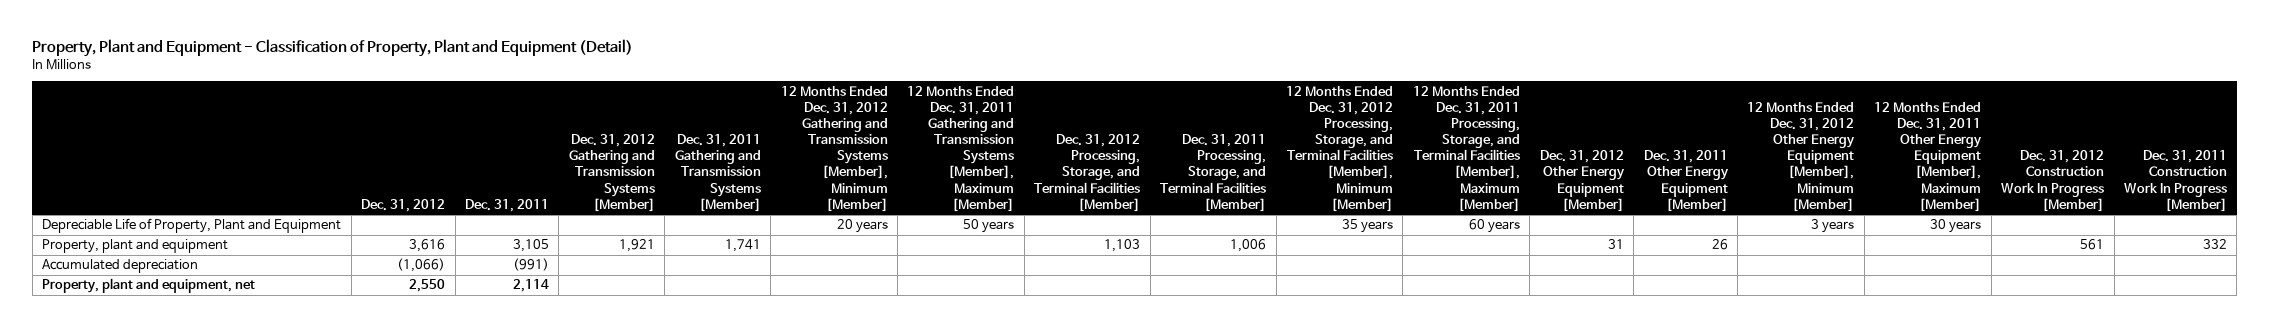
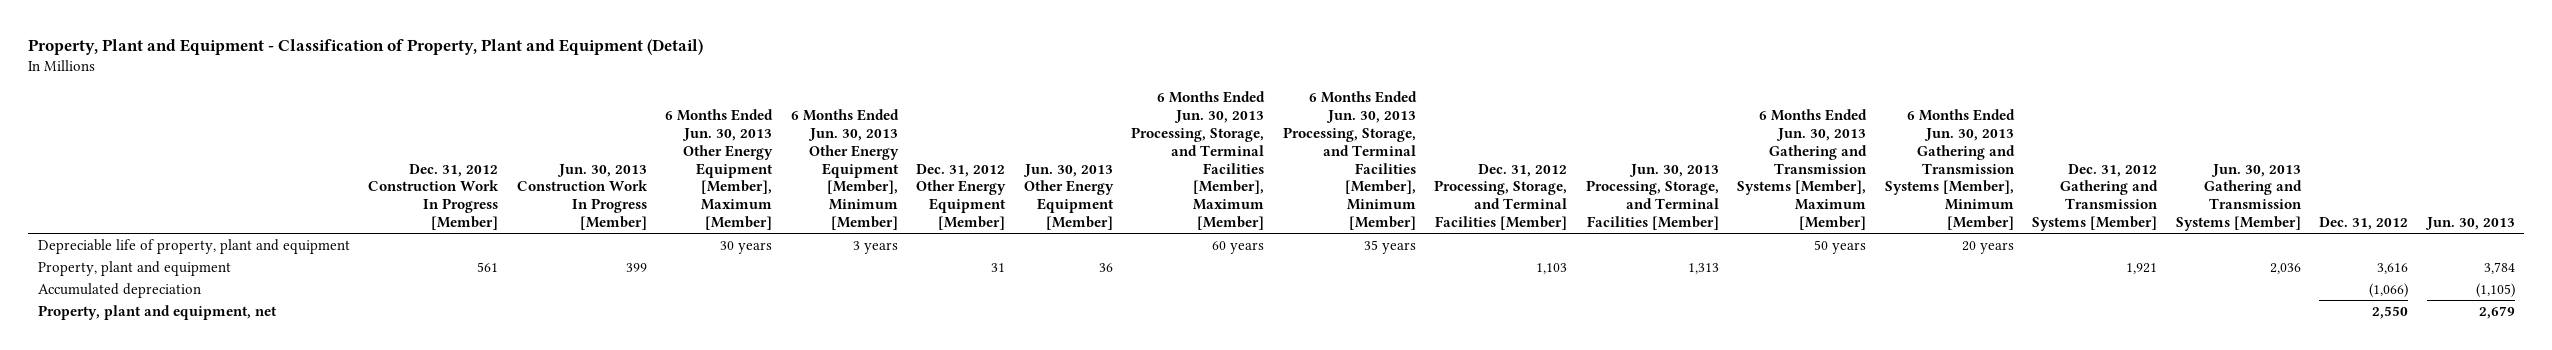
- | Dec. 31, 2012 | Dec. 31, 2011 | Dec. 31, 2012 Gathering and Transmission Systems [Member] | Dec. 31, 2011 Gathering and Transmission Systems [Member] | 12 Months Ended Dec. 31, 2012 Gathering and Transmission Systems [Member], Minimum [Member] | 12 Months Ended Dec. 31, 2011 Gathering and Transmission Systems [Member], Maximum [Member] | Dec. 31, 2012 Processing, Storage, and Terminal Facilities [Member] | Dec. 31, 2011 Processing, Storage, and Terminal Facilities [Member] | 12 Months Ended Dec. 31, 2012 Processing, Storage, and Terminal Facilities [Member], Minimum [Member] | 12 Months Ended Dec. 31, 2011 Processing, Storage, and Terminal Facilities [Member], Maximum [Member] | Dec. 31, 2012 Other Energy Equipment [Member] | Dec. 31, 2011 Other Energy Equipment [Member] | 12 Months Ended Dec. 31, 2012 Other Energy Equipment [Member], Minimum [Member] | 12 Months Ended Dec. 31, 2011 Other Energy Equipment [Member], Maximum [Member] | Dec. 31, 2012 Construction Work In Progress [Member] | Dec. 31, 2011 Construction Work In Progress [Member]
+ | Dec. 31, 2012 Construction Work In Progress [Member] | Jun. 30, 2013 Construction Work In Progress [Member] | 6 Months Ended Jun. 30, 2013 Other Energy Equipment [Member], Maximum [Member] | 6 Months Ended Jun. 30, 2013 Other Energy Equipment [Member], Minimum [Member] | Dec. 31, 2012 Other Energy Equipment [Member] | Jun. 30, 2013 Other Energy Equipment [Member] | 6 Months Ended Jun. 30, 2013 Processing, Storage, and Terminal Facilities [Member], Maximum [Member] | 6 Months Ended Jun. 30, 2013 Processing, Storage, and Terminal Facilities [Member], Minimum [Member] | Dec. 31, 2012 Processing, Storage, and Terminal Facilities [Member] | Jun. 30, 2013 Processing, Storage, and Terminal Facilities [Member] | 6 Months Ended Jun. 30, 2013 Gathering and Transmission Systems [Member], Maximum [Member] | 6 Months Ended Jun. 30, 2013 Gathering and Transmission Systems [Member], Minimum [Member] | Dec. 31, 2012 Gathering and Transmission Systems [Member] | Jun. 30, 2013 Gathering and Transmission Systems [Member] | Dec. 31, 2012 | Jun. 30, 2013
- Depreciable Life of Property, Plant and Equipment | | | | | 20 years | 50 years | | | 35 years | 60 years | | | 3 years | 30 years | |
+ Depreciable life of property, plant and equipment | | | 30 years | 3 years | | | 60 years | 35 years | | | 50 years | 20 years | | | |

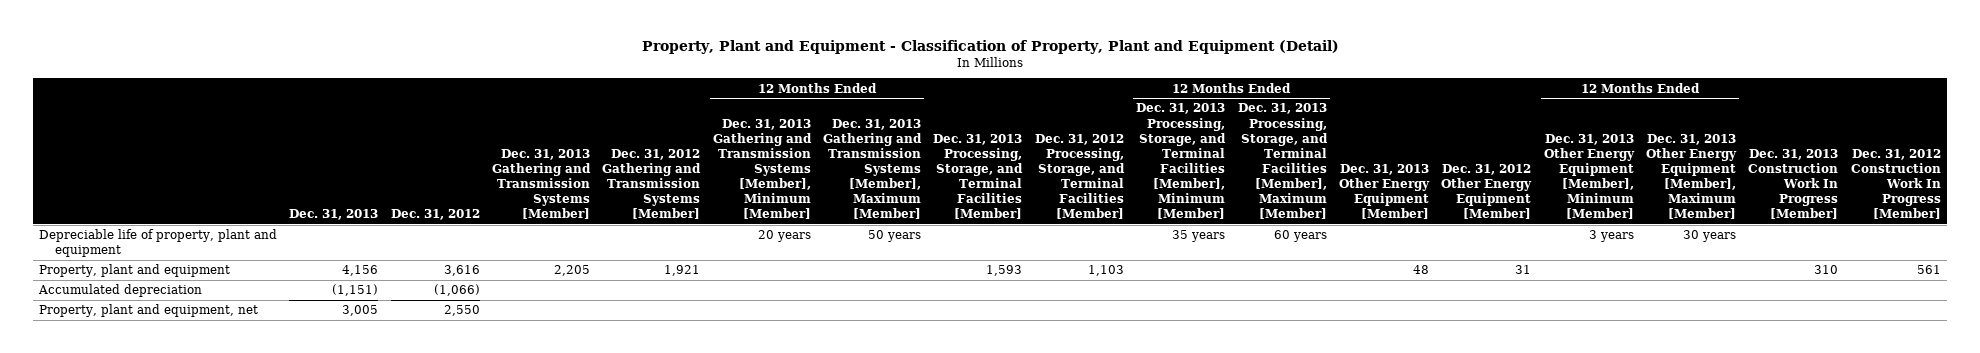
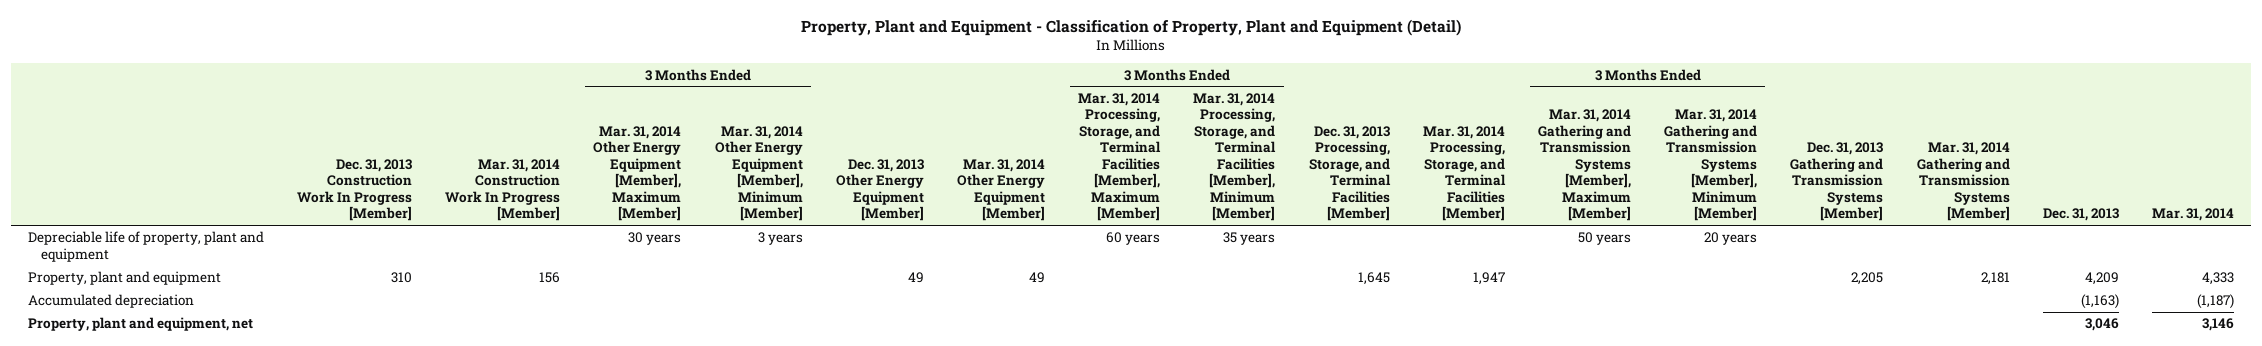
- | Dec. 31, 2013 | Dec. 31, 2012 | Dec. 31, 2013 Gathering and Transmission Systems [Member] | Dec. 31, 2012 Gathering and Transmission Systems [Member] | 12 Months Ended Dec. 31, 2013 Gathering and Transmission Systems [Member], Minimum [Member] | 12 Months Ended Dec. 31, 2013 Gathering and Transmission Systems [Member], Maximum [Member] | Dec. 31, 2013 Processing, Storage, and Terminal Facilities [Member] | Dec. 31, 2012 Processing, Storage, and Terminal Facilities [Member] | 12 Months Ended Dec. 31, 2013 Processing, Storage, and Terminal Facilities [Member], Minimum [Member] | 12 Months Ended Dec. 31, 2013 Processing, Storage, and Terminal Facilities [Member], Maximum [Member] | Dec. 31, 2013 Other Energy Equipment [Member] | Dec. 31, 2012 Other Energy Equipment [Member] | 12 Months Ended Dec. 31, 2013 Other Energy Equipment [Member], Minimum [Member] | 12 Months Ended Dec. 31, 2013 Other Energy Equipment [Member], Maximum [Member] | Dec. 31, 2013 Construction Work In Progress [Member] | Dec. 31, 2012 Construction Work In Progress [Member]
+ | Dec. 31, 2013 Construction Work In Progress [Member] | Mar. 31, 2014 Construction Work In Progress [Member] | 3 Months Ended Mar. 31, 2014 Other Energy Equipment [Member], Maximum [Member] | 3 Months Ended Mar. 31, 2014 Other Energy Equipment [Member], Minimum [Member] | Dec. 31, 2013 Other Energy Equipment [Member] | Mar. 31, 2014 Other Energy Equipment [Member] | 3 Months Ended Mar. 31, 2014 Processing, Storage, and Terminal Facilities [Member], Maximum [Member] | 3 Months Ended Mar. 31, 2014 Processing, Storage, and Terminal Facilities [Member], Minimum [Member] | Dec. 31, 2013 Processing, Storage, and Terminal Facilities [Member] | Mar. 31, 2014 Processing, Storage, and Terminal Facilities [Member] | 3 Months Ended Mar. 31, 2014 Gathering and Transmission Systems [Member], Maximum [Member] | 3 Months Ended Mar. 31, 2014 Gathering and Transmission Systems [Member], Minimum [Member] | Dec. 31, 2013 Gathering and Transmission Systems [Member] | Mar. 31, 2014 Gathering and Transmission Systems [Member] | Dec. 31, 2013 | Mar. 31, 2014
- Property, plant and equipment | 4,156 | 3,616 | 2,205 | 1,921 | | | 1,593 | 1,103 | | | 48 | 31 | | | 310 | 561
- Accumulated depreciation | (1,151) | (1,066) | | | | | | | | | | | | | |
- Property, plant and equipment, net | 3,005 | 2,550 | | | | | | | | | | | | | |
+ Property, plant and equipment | 310 | 156 | | | 49 | 49 | | | 1,645 | 1,947 | | | 2,205 | 2,181 | 4,209 | 4,333
+ Accumulated depreciation | | | | | | | | | | | | | | | (1,163) | (1,187)
+ Property, plant and equipment, net | | | | | | | | | | | | | | | 3,046 | 3,146

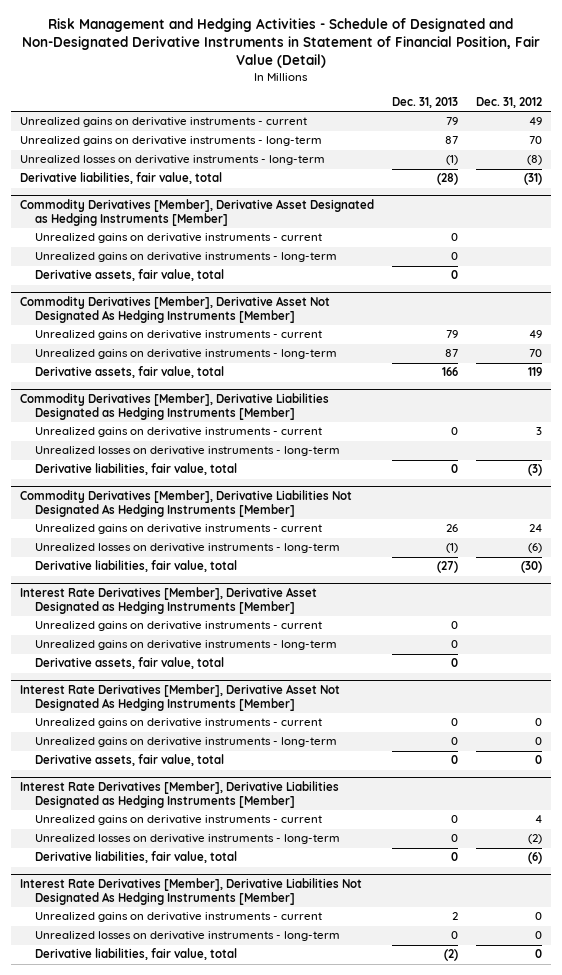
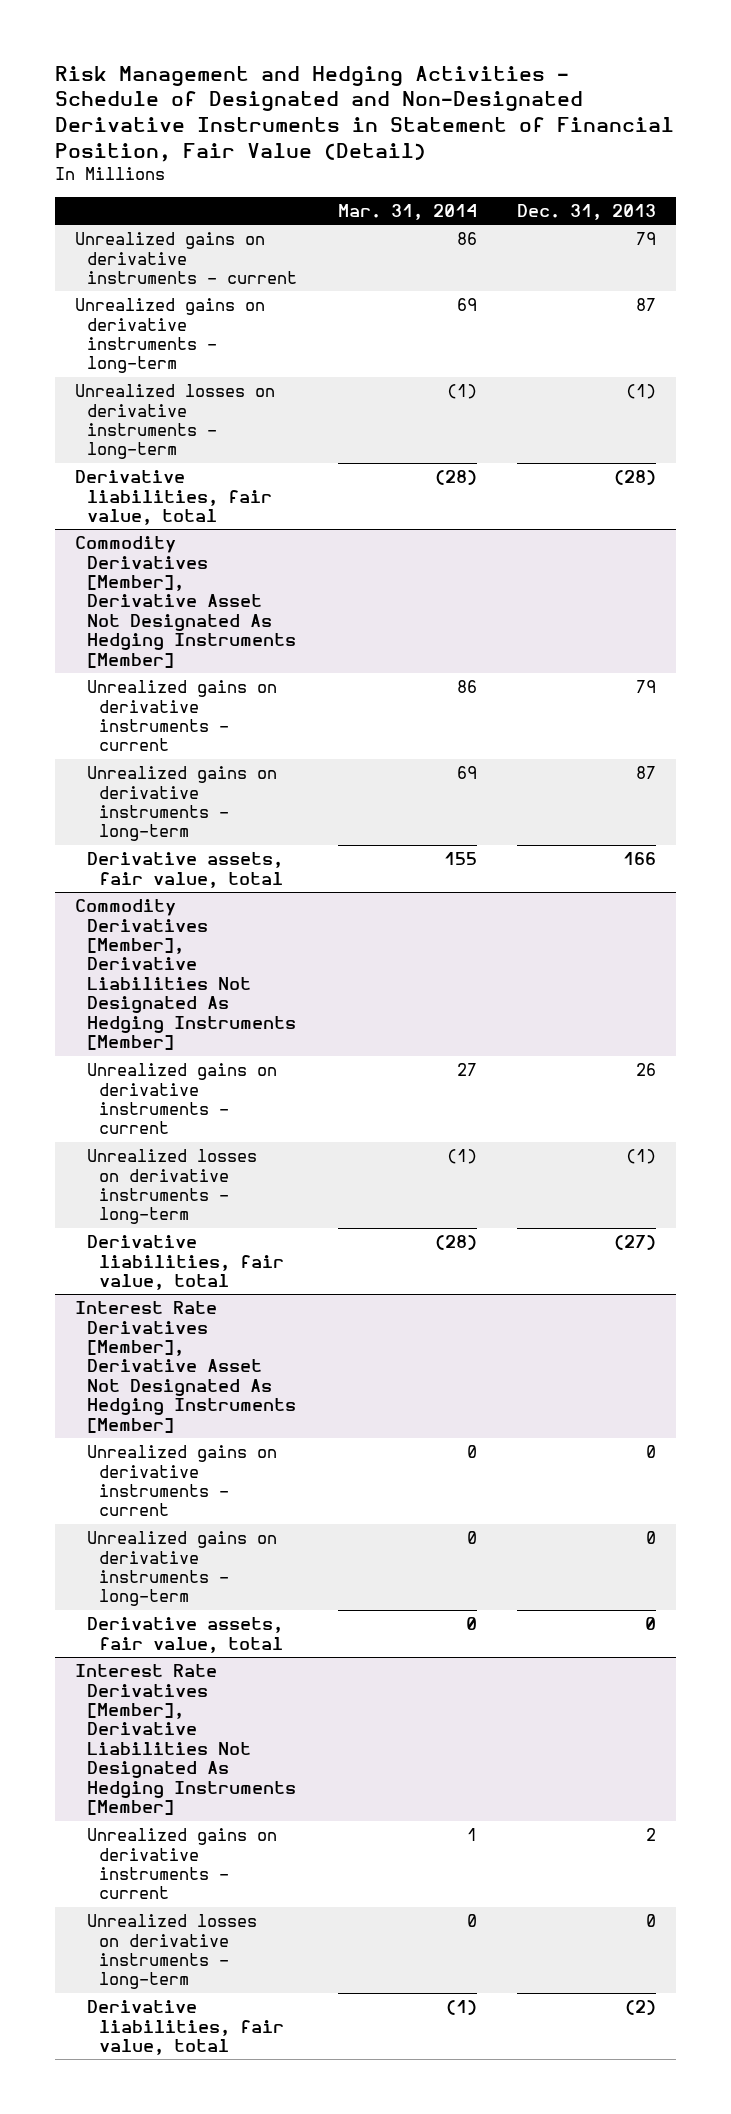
- | Dec. 31, 2013 | Dec. 31, 2012
+ | Mar. 31, 2014 | Dec. 31, 2013
- Commodity Derivatives [Member], Derivative Asset Designated as Hedging Instruments [Member]
- Unrealized gains on derivative instruments - current | 0 |
- Unrealized gains on derivative instruments - long-term | 0 |
- Derivative assets, fair value, total | 0 |
- Commodity Derivatives [Member], Derivative Liabilities Designated as Hedging Instruments [Member]
- Unrealized gains on derivative instruments - current | 0 | 3
- Unrealized losses on derivative instruments - long-term
- Derivative liabilities, fair value, total | 0 | (3)
- Interest Rate Derivatives [Member], Derivative Asset Designated as Hedging Instruments [Member]
- Unrealized gains on derivative instruments - current | 0 |
- Unrealized gains on derivative instruments - long-term | 0 |
- Derivative assets, fair value, total | 0 |
- Interest Rate Derivatives [Member], Derivative Liabilities Designated as Hedging Instruments [Member]
- Unrealized gains on derivative instruments - current | 0 | 4
- Unrealized losses on derivative instruments - long-term | 0 | (2)
- Derivative liabilities, fair value, total | 0 | (6)

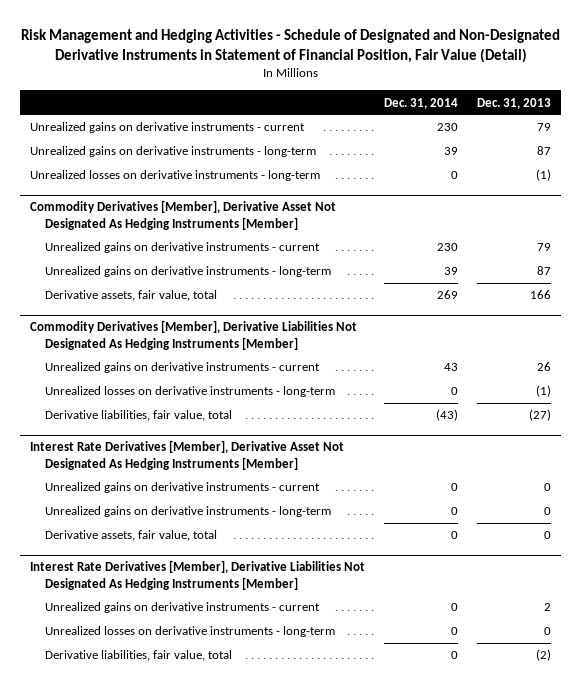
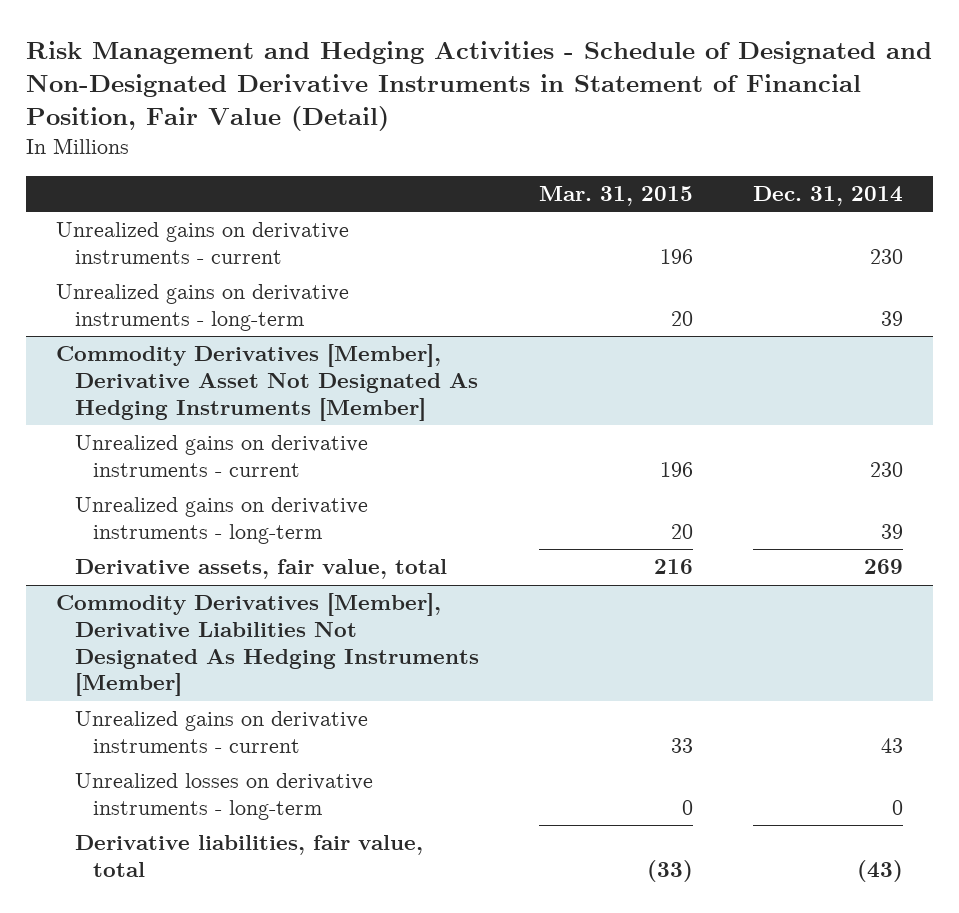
- | Dec. 31, 2014 | Dec. 31, 2013
+ | Mar. 31, 2015 | Dec. 31, 2014
- Unrealized losses on derivative instruments - long-term | 0 | (1)
- Interest Rate Derivatives [Member], Derivative Asset Not Designated As Hedging Instruments [Member]
- Unrealized gains on derivative instruments - current | 0 | 0
- Unrealized gains on derivative instruments - long-term | 0 | 0
- Derivative assets, fair value, total | 0 | 0
- Interest Rate Derivatives [Member], Derivative Liabilities Not Designated As Hedging Instruments [Member]
- Unrealized gains on derivative instruments - current | 0 | 2
- Unrealized losses on derivative instruments - long-term | 0 | 0
- Derivative liabilities, fair value, total | 0 | (2)

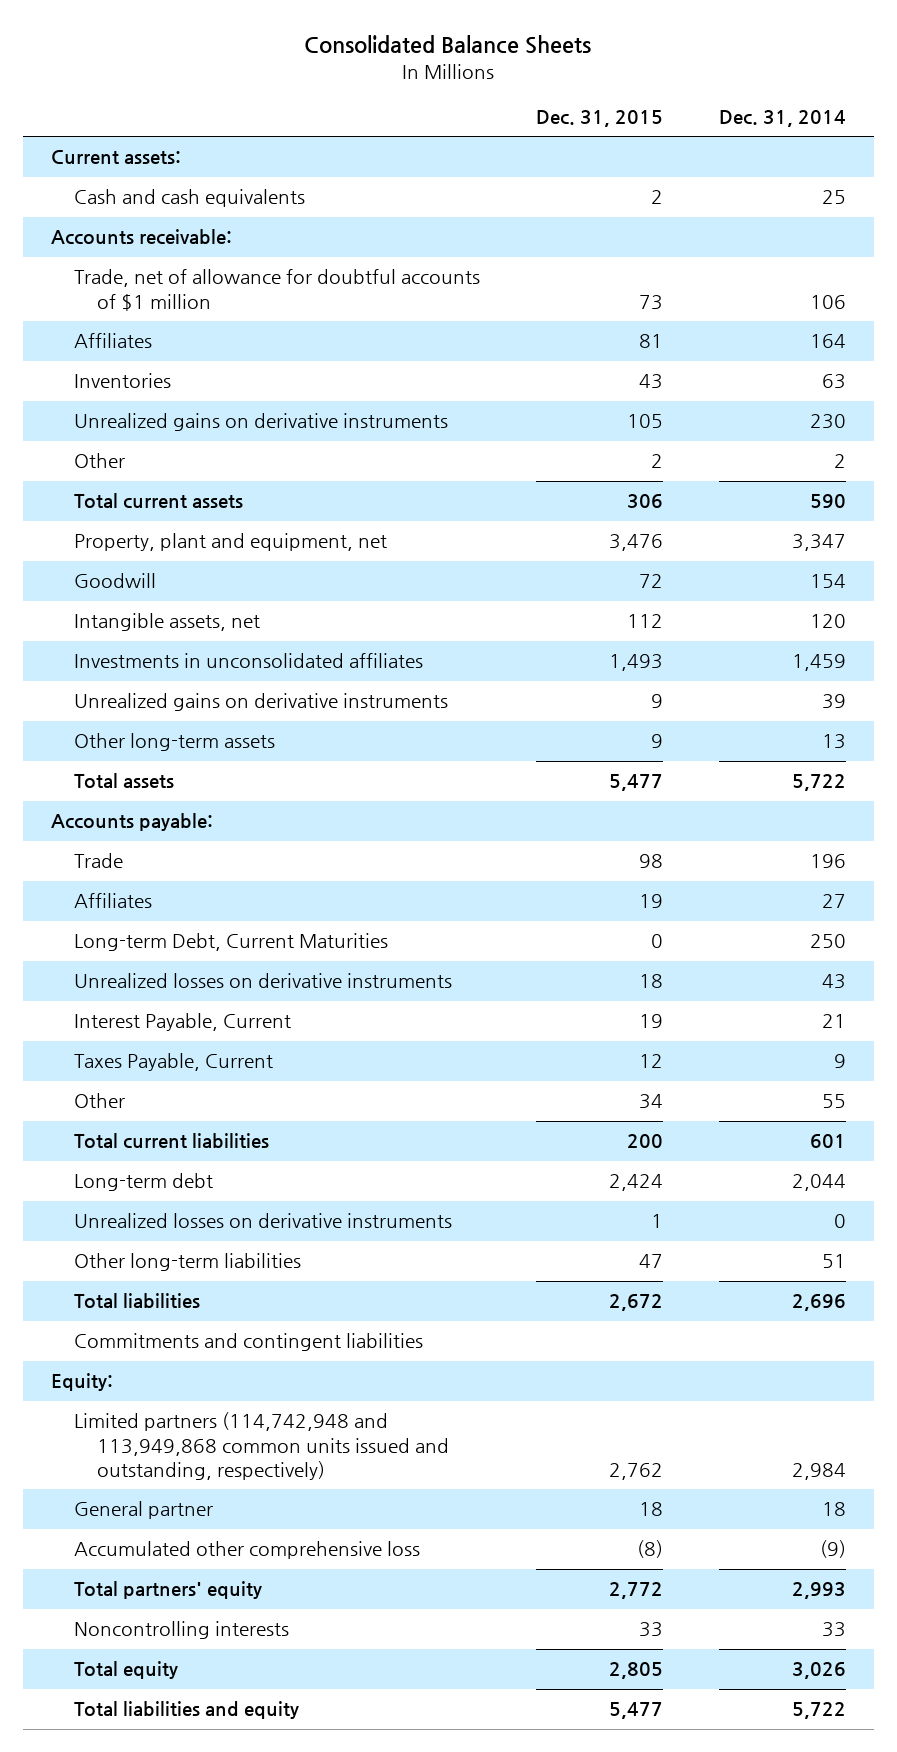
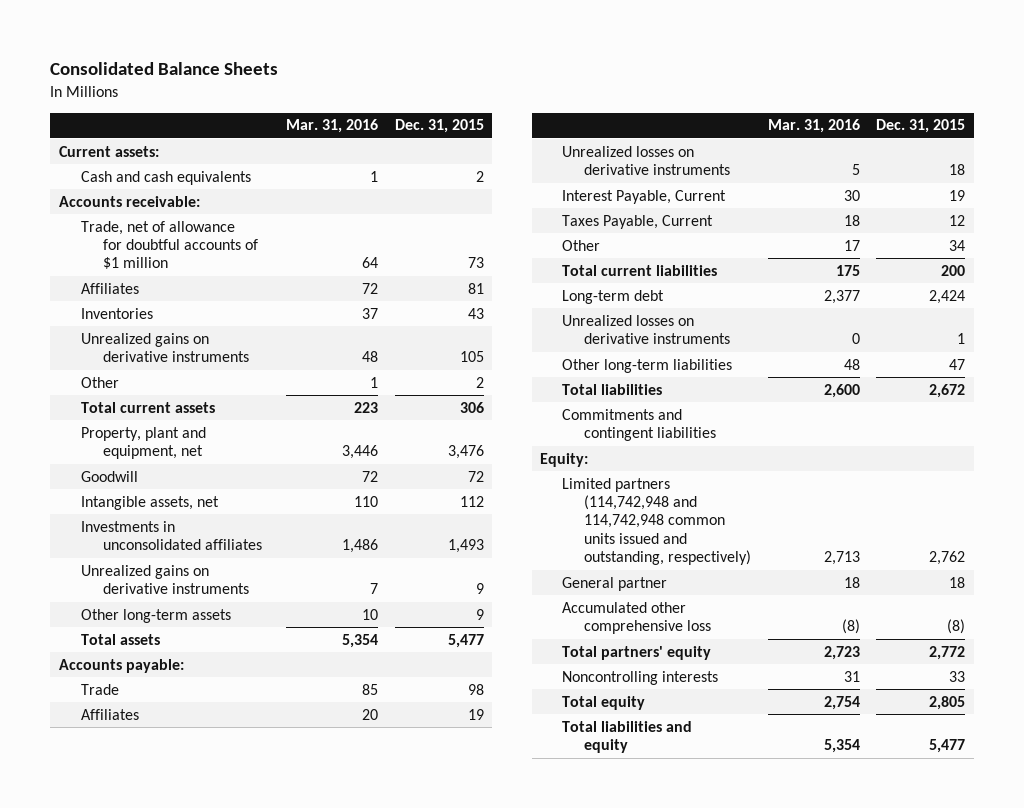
- | Dec. 31, 2015 | Dec. 31, 2014
+ | Mar. 31, 2016 | Dec. 31, 2015
- Long-term Debt, Current Maturities | 0 | 250
- Limited partners (114,742,948 and 113,949,868 common units issued and outstanding, respectively) | 2,762 | 2,984
+ Limited partners (114,742,948 and 114,742,948 common units issued and outstanding, respectively) | 2,713 | 2,762

